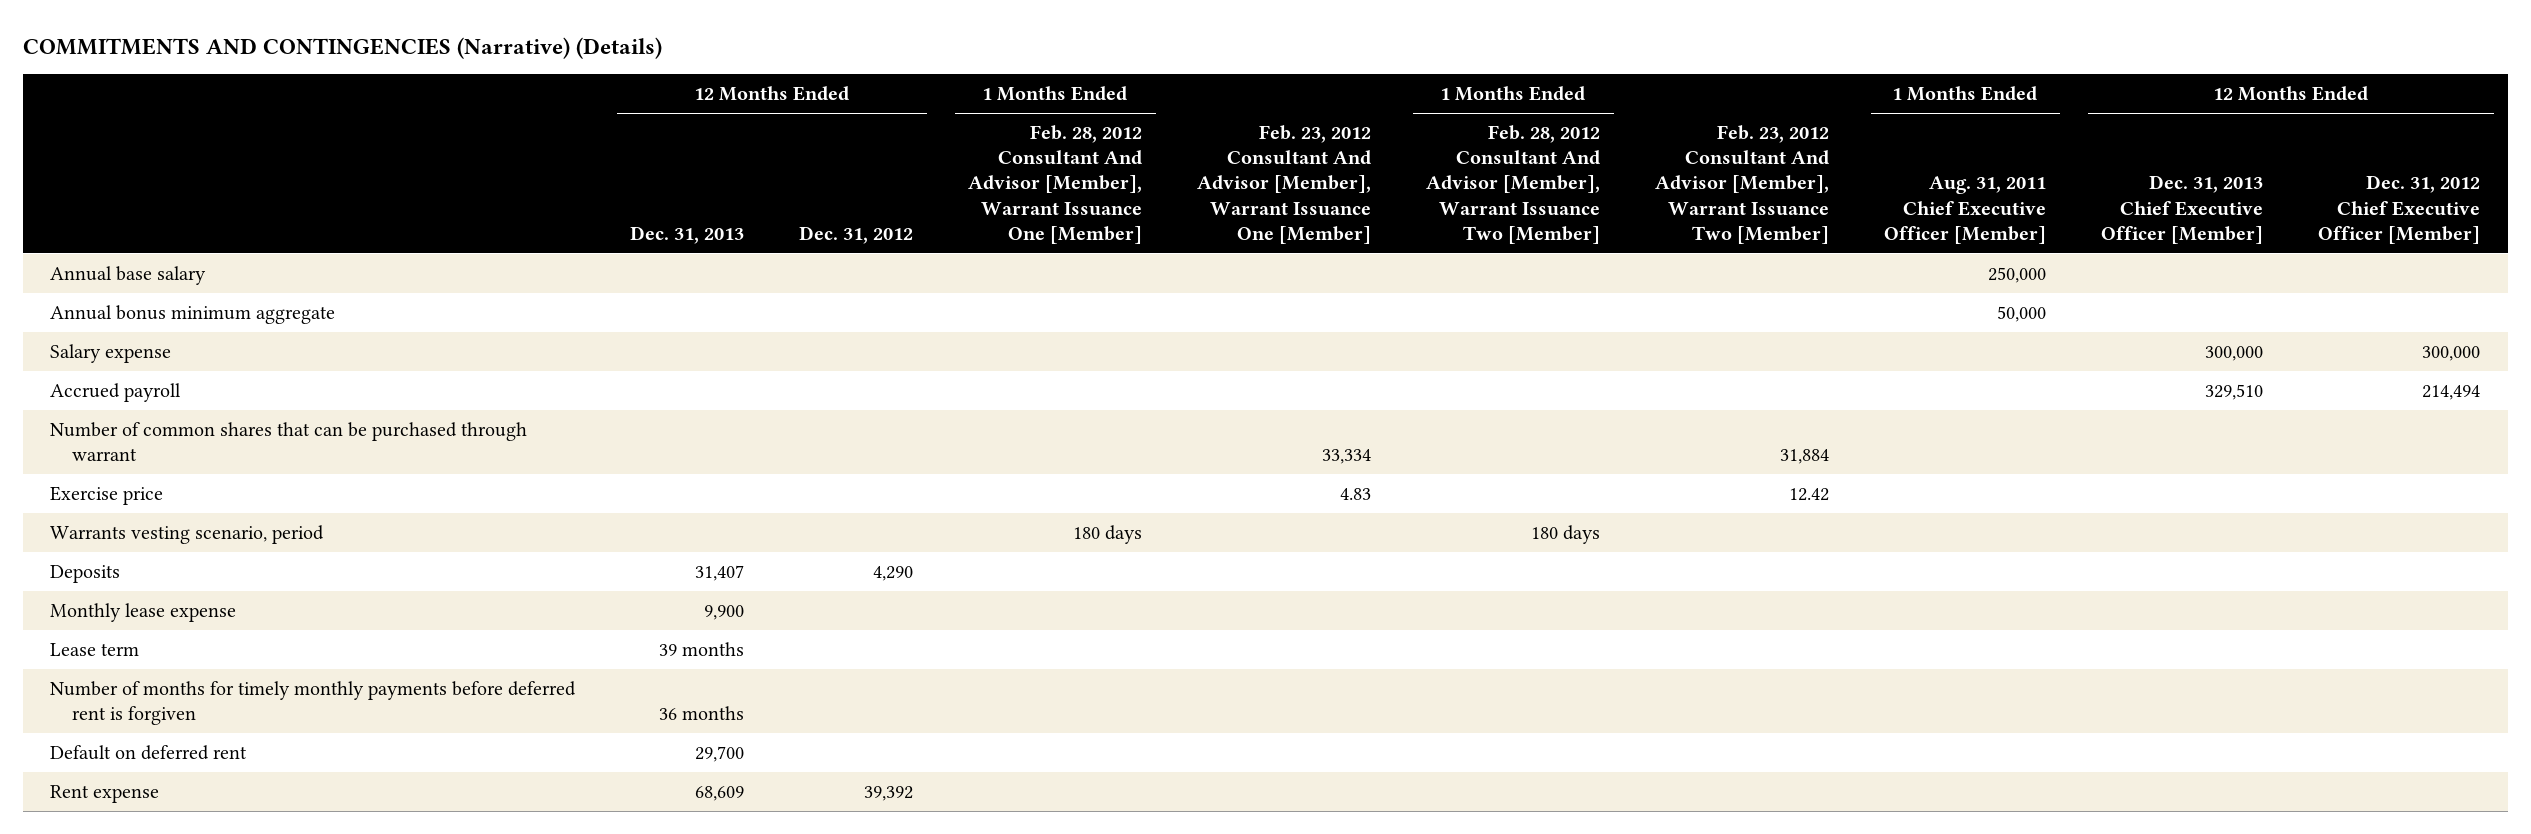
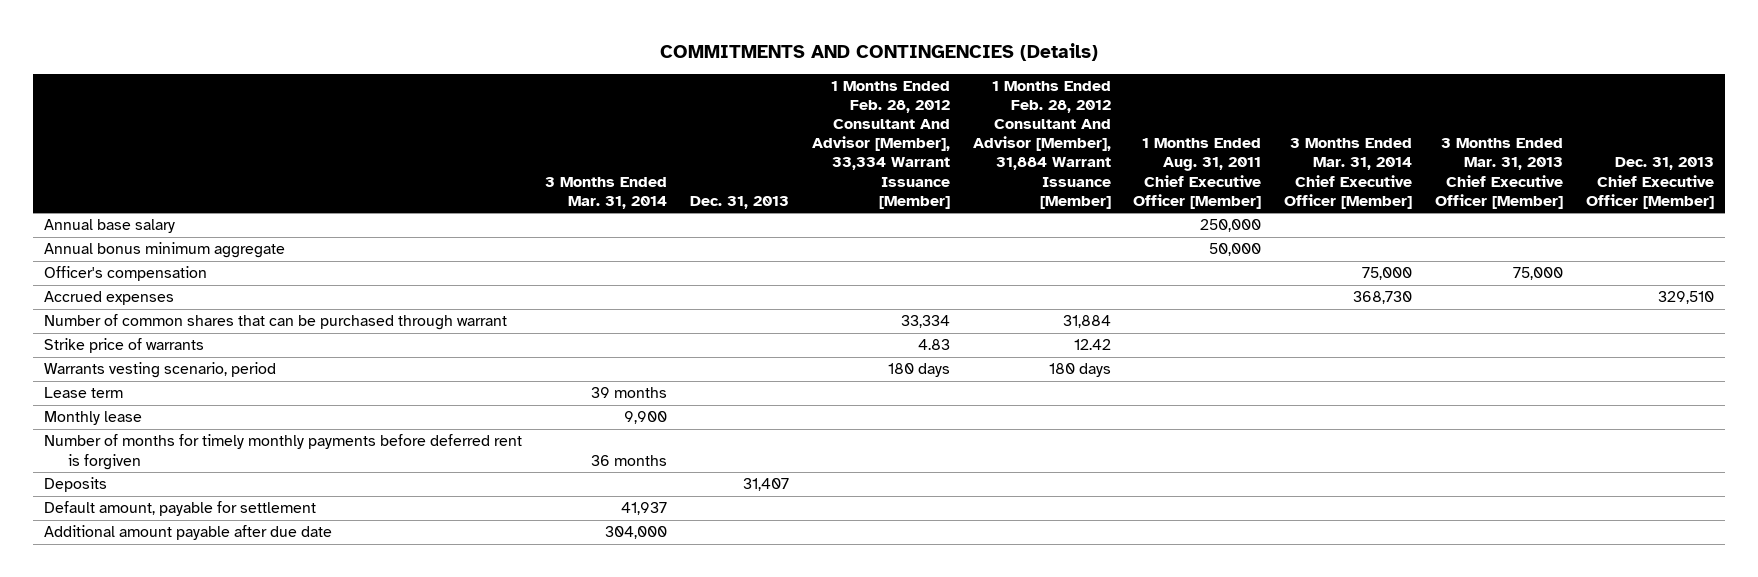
- COMMITMENTS AND CONTINGENCIES (Narrative) (Details)
+ COMMITMENTS AND CONTINGENCIES (Details)
- | 12 Months Ended Dec. 31, 2013 | 12 Months Ended Dec. 31, 2012 | 1 Months Ended Feb. 28, 2012 Consultant And Advisor [Member], Warrant Issuance One [Member] | Feb. 23, 2012 Consultant And Advisor [Member], Warrant Issuance One [Member] | 1 Months Ended Feb. 28, 2012 Consultant And Advisor [Member], Warrant Issuance Two [Member] | Feb. 23, 2012 Consultant And Advisor [Member], Warrant Issuance Two [Member] | 1 Months Ended Aug. 31, 2011 Chief Executive Officer [Member] | 12 Months Ended Dec. 31, 2013 Chief Executive Officer [Member] | 12 Months Ended Dec. 31, 2012 Chief Executive Officer [Member]
+ | 3 Months Ended Mar. 31, 2014 | Dec. 31, 2013 | 1 Months Ended Feb. 28, 2012 Consultant And Advisor [Member], 33,334 Warrant Issuance [Member] | 1 Months Ended Feb. 28, 2012 Consultant And Advisor [Member], 31,884 Warrant Issuance [Member] | 1 Months Ended Aug. 31, 2011 Chief Executive Officer [Member] | 3 Months Ended Mar. 31, 2014 Chief Executive Officer [Member] | 3 Months Ended Mar. 31, 2013 Chief Executive Officer [Member] | Dec. 31, 2013 Chief Executive Officer [Member]
- Salary expense | | | | | | | | 300,000 | 300,000
- Accrued payroll | | | | | | | | 329,510 | 214,494
+ Officer's compensation | | | | | | 75,000 | 75,000 |
+ Accrued expenses | | | | | | 368,730 | | 329,510
- Exercise price | | | | 4.83 | | 12.42 | | |
+ Strike price of warrants | | | 4.83 | 12.42 | | | |
- Monthly lease expense | 9,900 | | | | | | | |
+ Monthly lease | 9,900 | | | | | | |
- Default on deferred rent | 29,700 | | | | | | | |
- Rent expense | 68,609 | 39,392 | | | | | | |
moved down: Deposits | | 31,407 | | | | | |
+ Default amount, payable for settlement | 41,937 | | | | | | |
+ Additional amount payable after due date | 304,000 | | | | | | |

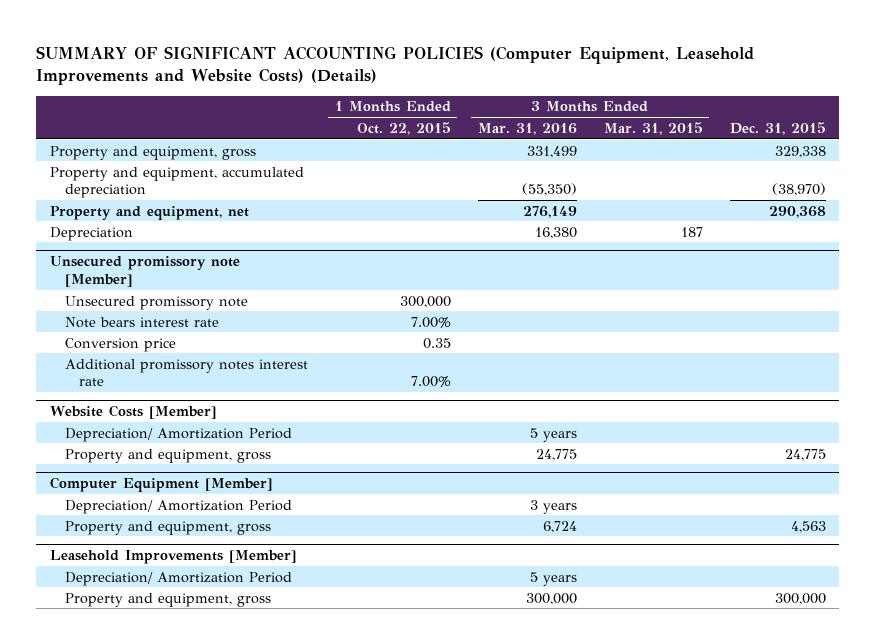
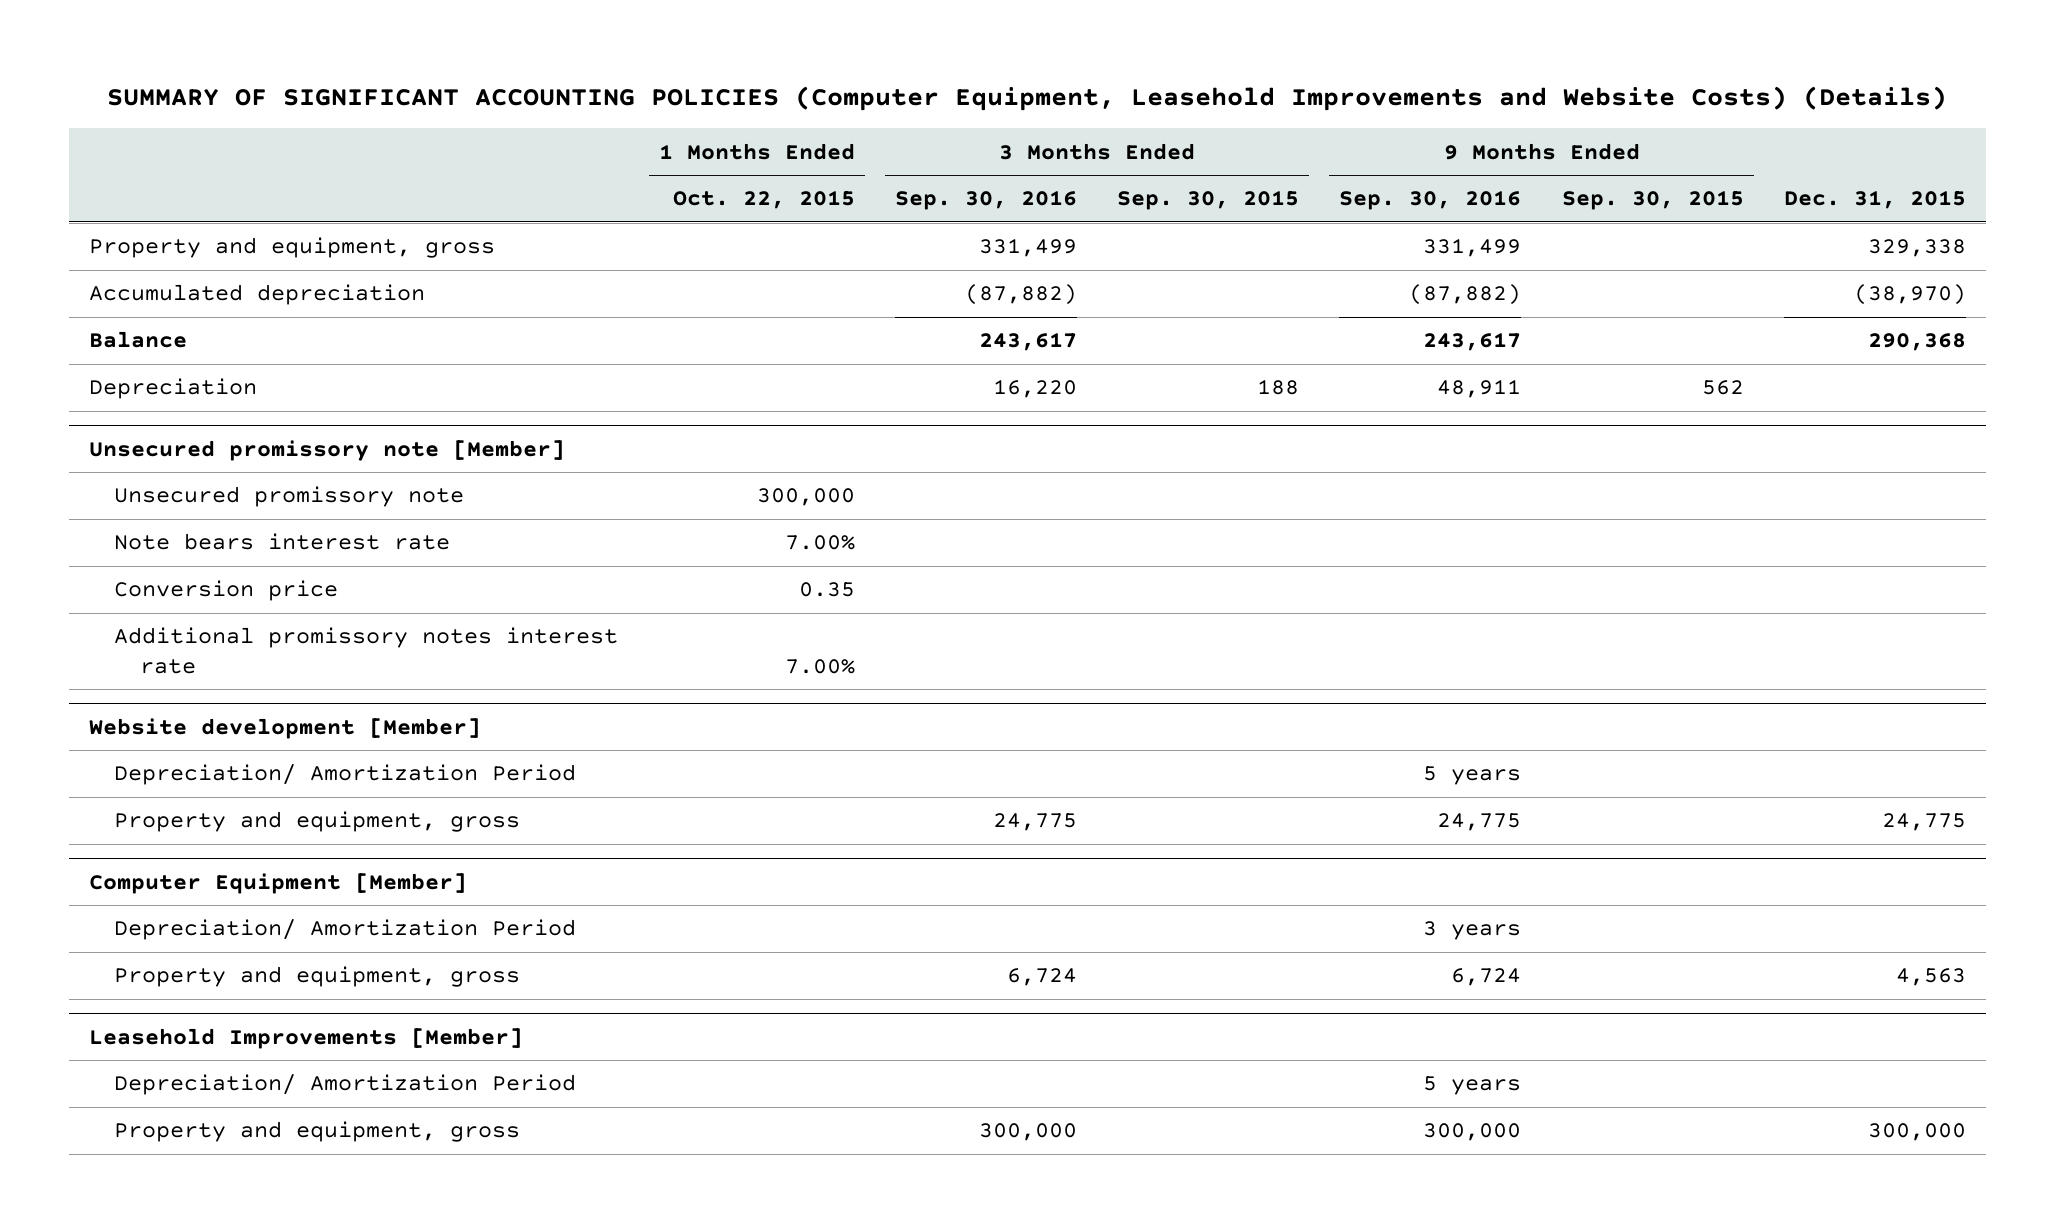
- | 1 Months Ended Oct. 22, 2015 | 3 Months Ended Mar. 31, 2016 | 3 Months Ended Mar. 31, 2015 | Dec. 31, 2015
+ | 1 Months Ended Oct. 22, 2015 | 3 Months Ended Sep. 30, 2016 | 3 Months Ended Sep. 30, 2015 | 9 Months Ended Sep. 30, 2016 | 9 Months Ended Sep. 30, 2015 | Dec. 31, 2015
- Property and equipment, accumulated depreciation | | (55,350) | | (38,970)
- Property and equipment, net | | 276,149 | | 290,368
+ Accumulated depreciation | | (87,882) | | (87,882) | | (38,970)
+ Balance | | 243,617 | | 243,617 | | 290,368
- Website Costs [Member]
+ Website development [Member]

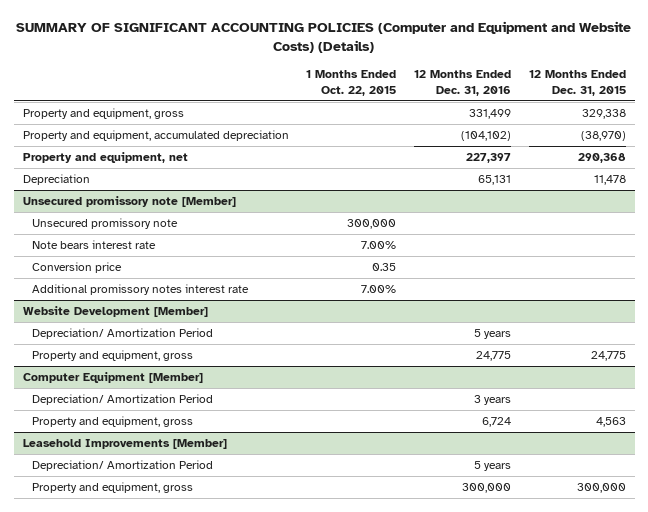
- SUMMARY OF SIGNIFICANT ACCOUNTING POLICIES (Computer Equipment, Leasehold Improvements and Website Costs) (Details)
+ SUMMARY OF SIGNIFICANT ACCOUNTING POLICIES (Computer and Equipment and Website Costs) (Details)
- | 1 Months Ended Oct. 22, 2015 | 3 Months Ended Sep. 30, 2016 | 3 Months Ended Sep. 30, 2015 | 9 Months Ended Sep. 30, 2016 | 9 Months Ended Sep. 30, 2015 | Dec. 31, 2015
+ | 1 Months Ended Oct. 22, 2015 | 12 Months Ended Dec. 31, 2016 | 12 Months Ended Dec. 31, 2015
- Accumulated depreciation | | (87,882) | | (87,882) | | (38,970)
- Balance | | 243,617 | | 243,617 | | 290,368
+ Property and equipment, accumulated depreciation | | (104,102) | (38,970)
+ Property and equipment, net | | 227,397 | 290,368
- Website development [Member]
+ Website Development [Member]

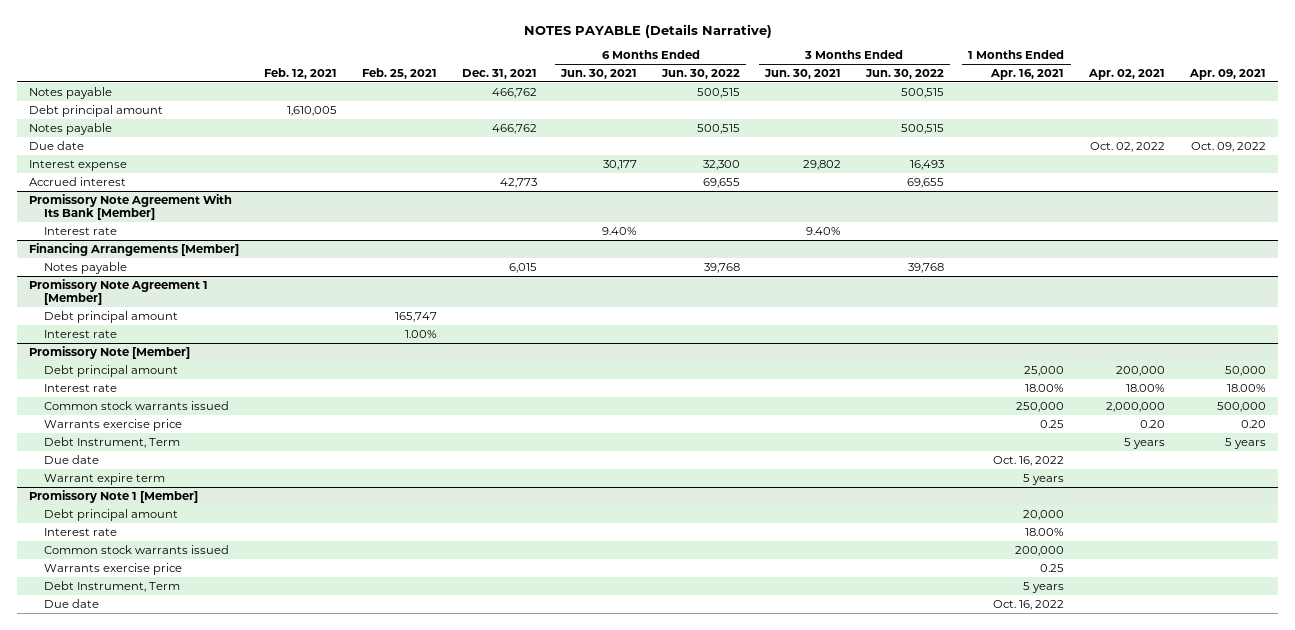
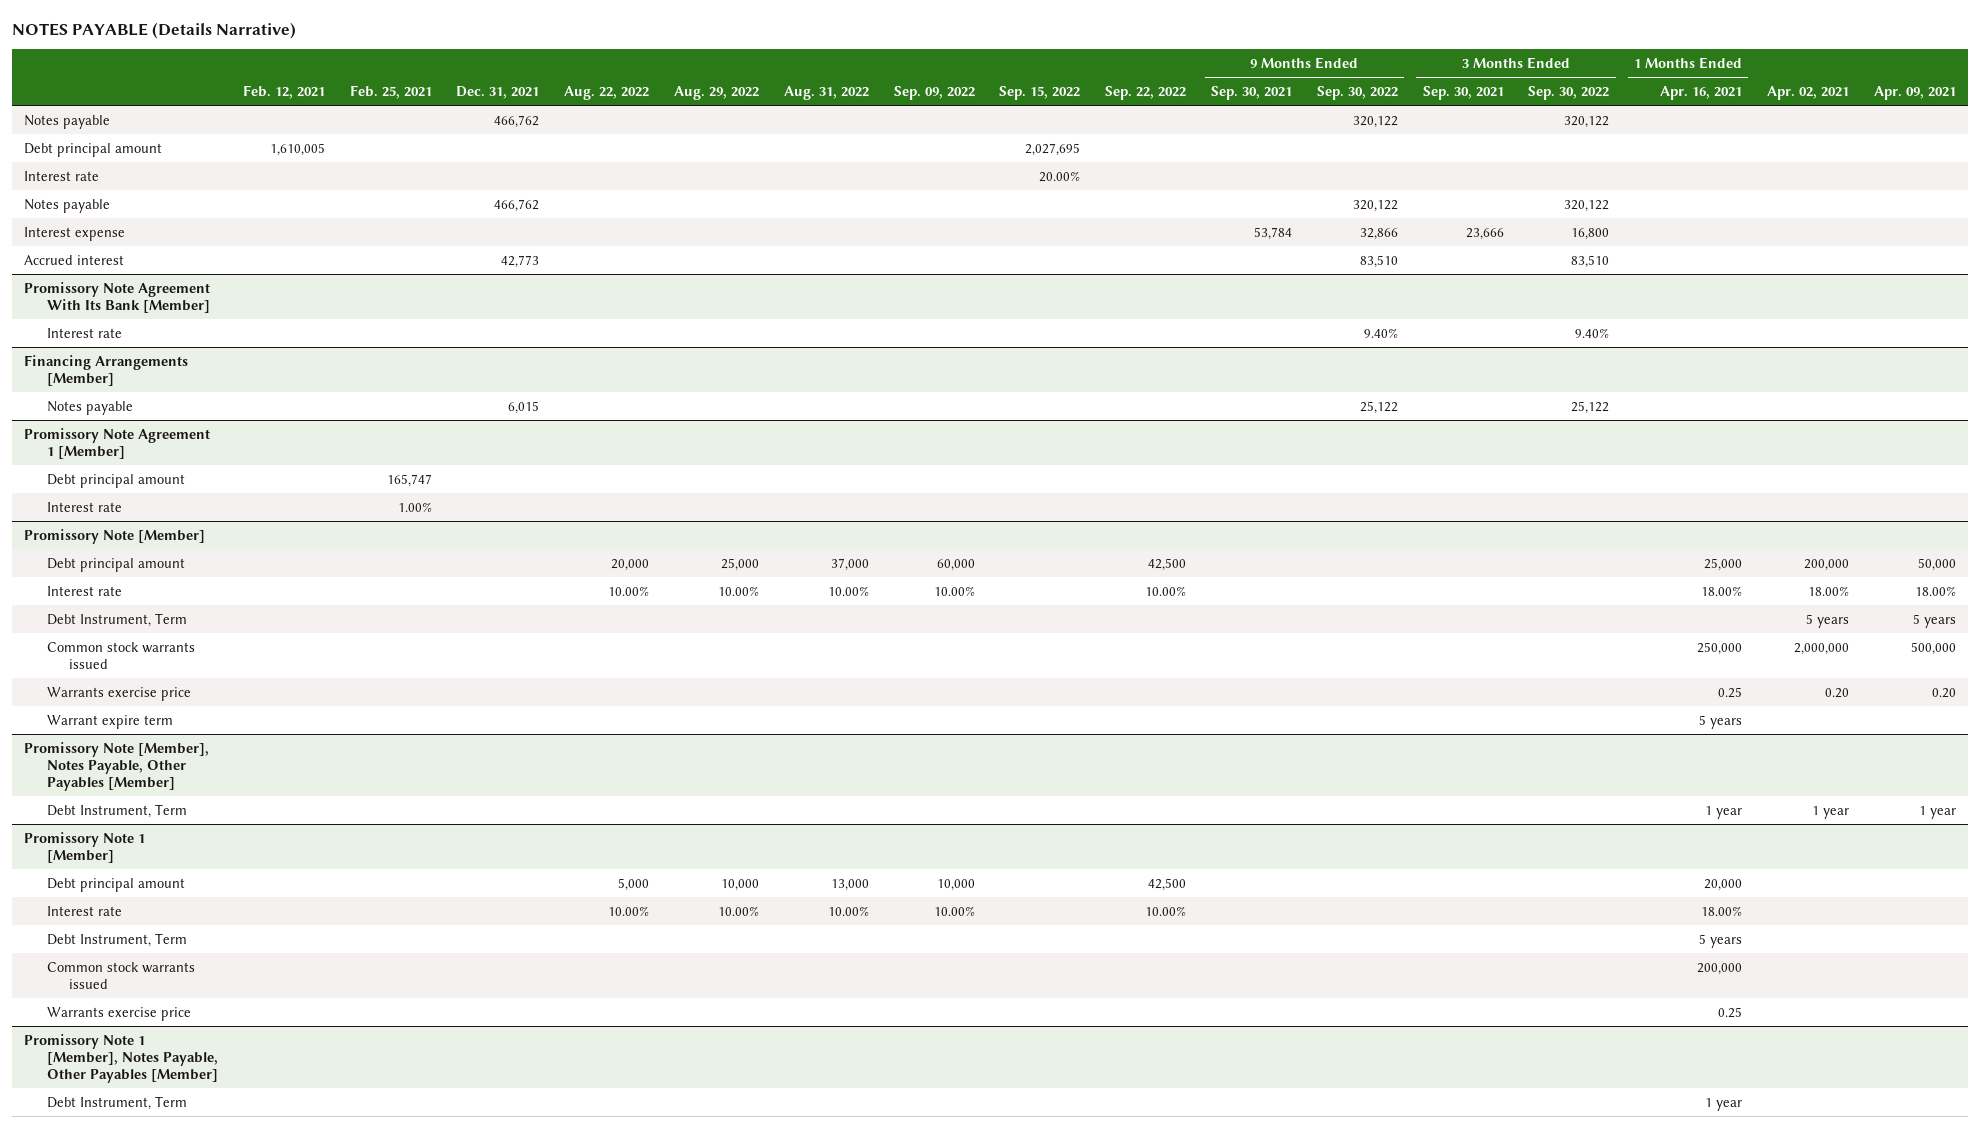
- | Feb. 12, 2021 | Feb. 25, 2021 | Dec. 31, 2021 | 6 Months Ended Jun. 30, 2021 | 6 Months Ended Jun. 30, 2022 | 3 Months Ended Jun. 30, 2021 | 3 Months Ended Jun. 30, 2022 | 1 Months Ended Apr. 16, 2021 | Apr. 02, 2021 | Apr. 09, 2021
+ | Feb. 12, 2021 | Feb. 25, 2021 | Dec. 31, 2021 | Aug. 22, 2022 | Aug. 29, 2022 | Aug. 31, 2022 | Sep. 09, 2022 | Sep. 15, 2022 | Sep. 22, 2022 | 9 Months Ended Sep. 30, 2021 | 9 Months Ended Sep. 30, 2022 | 3 Months Ended Sep. 30, 2021 | 3 Months Ended Sep. 30, 2022 | 1 Months Ended Apr. 16, 2021 | Apr. 02, 2021 | Apr. 09, 2021
+ Interest rate | | | | | | | | 20.00% | | | | | | | |
- Due date | | | | | | | | | Oct. 02, 2022 | Oct. 09, 2022
@ Promissory Note [Member]
moved up: Debt Instrument, Term | | | | | | | | | | | | | | | 5 years | 5 years
- Due date | | | | | | | | Oct. 16, 2022 | |
+ Promissory Note [Member], Notes Payable, Other Payables [Member]
+ Debt Instrument, Term | | | | | | | | | | | | | | 1 year | 1 year | 1 year
@ Promissory Note 1 [Member]
moved up: Debt Instrument, Term | | | | | | | | | | | | | | 5 years | |
- Due date | | | | | | | | Oct. 16, 2022 | |
+ Promissory Note 1 [Member], Notes Payable, Other Payables [Member]
+ Debt Instrument, Term | | | | | | | | | | | | | | 1 year | |

